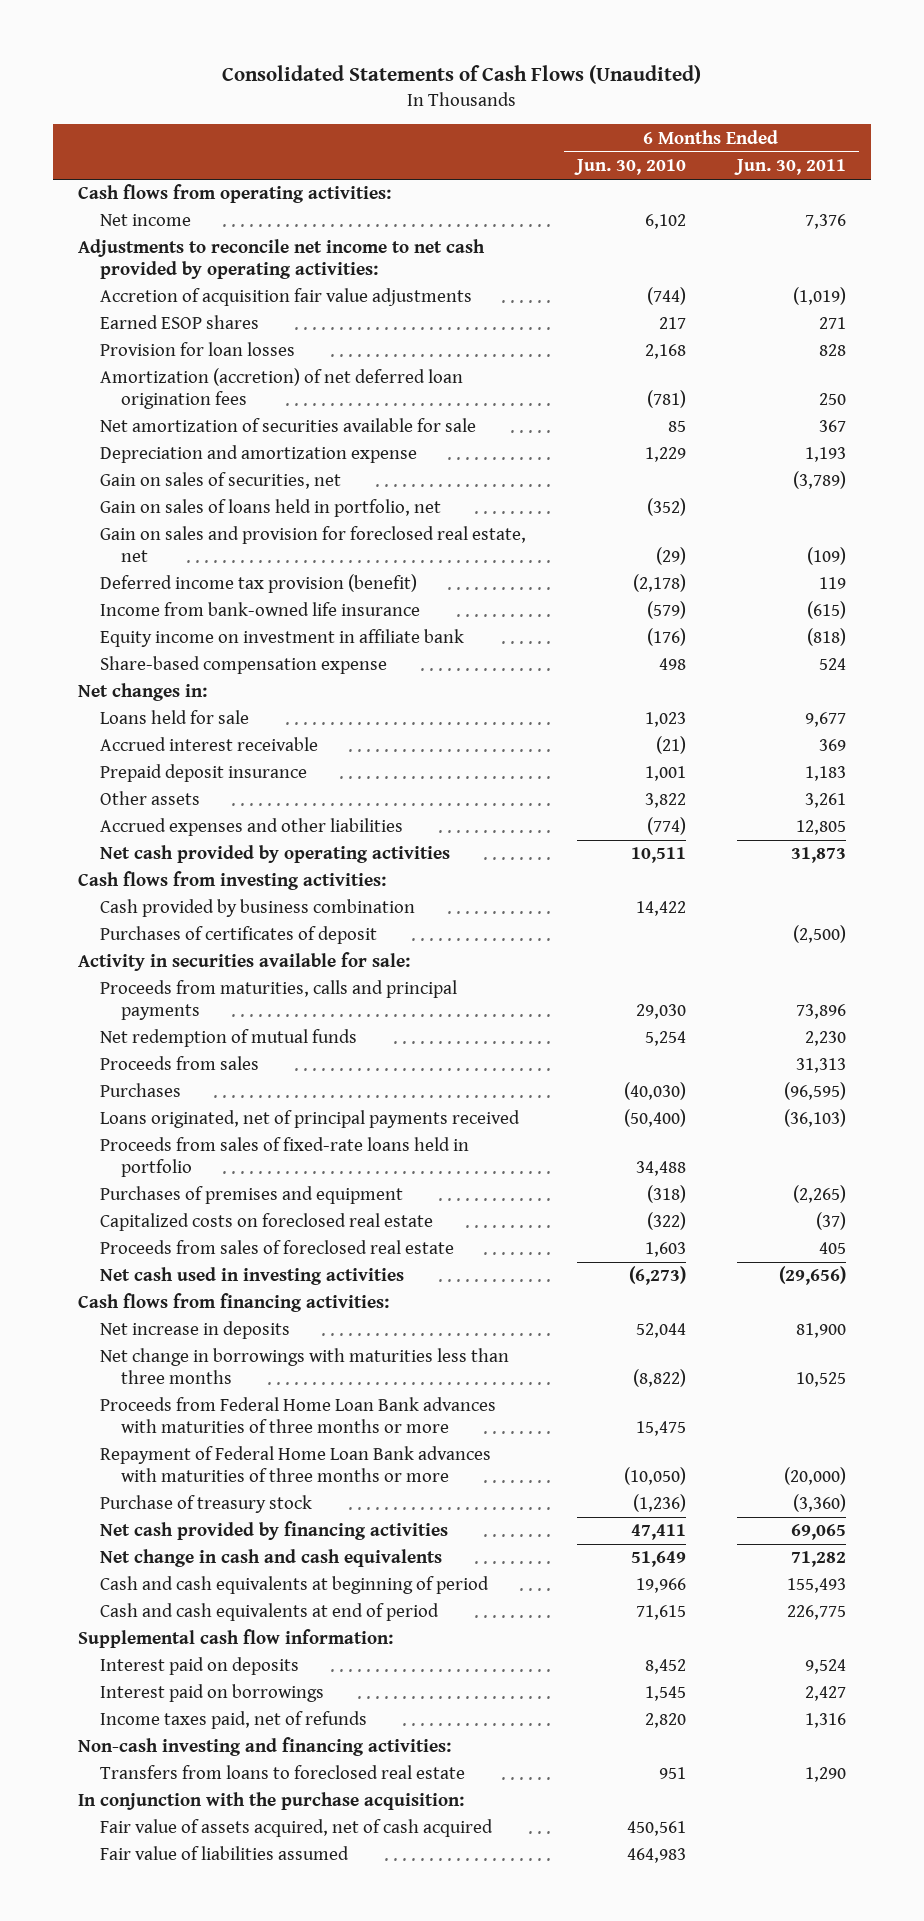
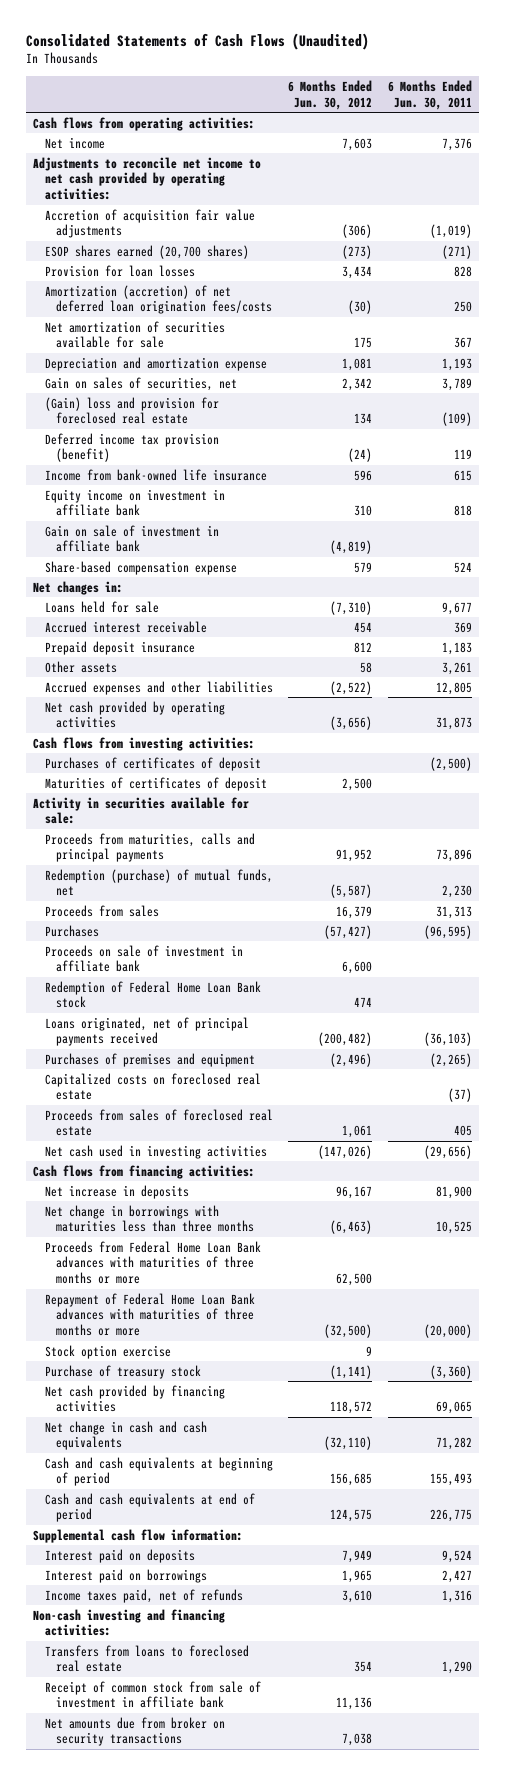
- | 6 Months Ended Jun. 30, 2010 | 6 Months Ended Jun. 30, 2011
+ | 6 Months Ended Jun. 30, 2012 | 6 Months Ended Jun. 30, 2011
- Earned ESOP shares | 217 | 271
+ ESOP shares earned (20,700 shares) | (273) | (271)
- Amortization (accretion) of net deferred loan origination fees | (781) | 250
+ Amortization (accretion) of net deferred loan origination fees/costs | (30) | 250
- Gain on sales of securities, net | | (3,789)
- Gain on sales of loans held in portfolio, net | (352) |
- Gain on sales and provision for foreclosed real estate, net | (29) | (109)
+ Gain on sales of securities, net | 2,342 | 3,789
+ (Gain) loss and provision for foreclosed real estate | 134 | (109)
- Income from bank-owned life insurance | (579) | (615)
- Equity income on investment in affiliate bank | (176) | (818)
+ Income from bank-owned life insurance | 596 | 615
+ Equity income on investment in affiliate bank | 310 | 818
+ Gain on sale of investment in affiliate bank | (4,819) |
- Cash provided by business combination | 14,422 |
+ Maturities of certificates of deposit | 2,500 |
- Net redemption of mutual funds | 5,254 | 2,230
+ Redemption (purchase) of mutual funds, net | (5,587) | 2,230
+ Proceeds on sale of investment in affiliate bank | 6,600 |
+ Redemption of Federal Home Loan Bank stock | 474 |
- Proceeds from sales of fixed-rate loans held in portfolio | 34,488 |
+ Stock option exercise | 9 |
- In conjunction with the purchase acquisition:
- Fair value of assets acquired, net of cash acquired | 450,561 |
- Fair value of liabilities assumed | 464,983 |
+ Receipt of common stock from sale of investment in affiliate bank | 11,136 |
+ Net amounts due from broker on security transactions | 7,038 |

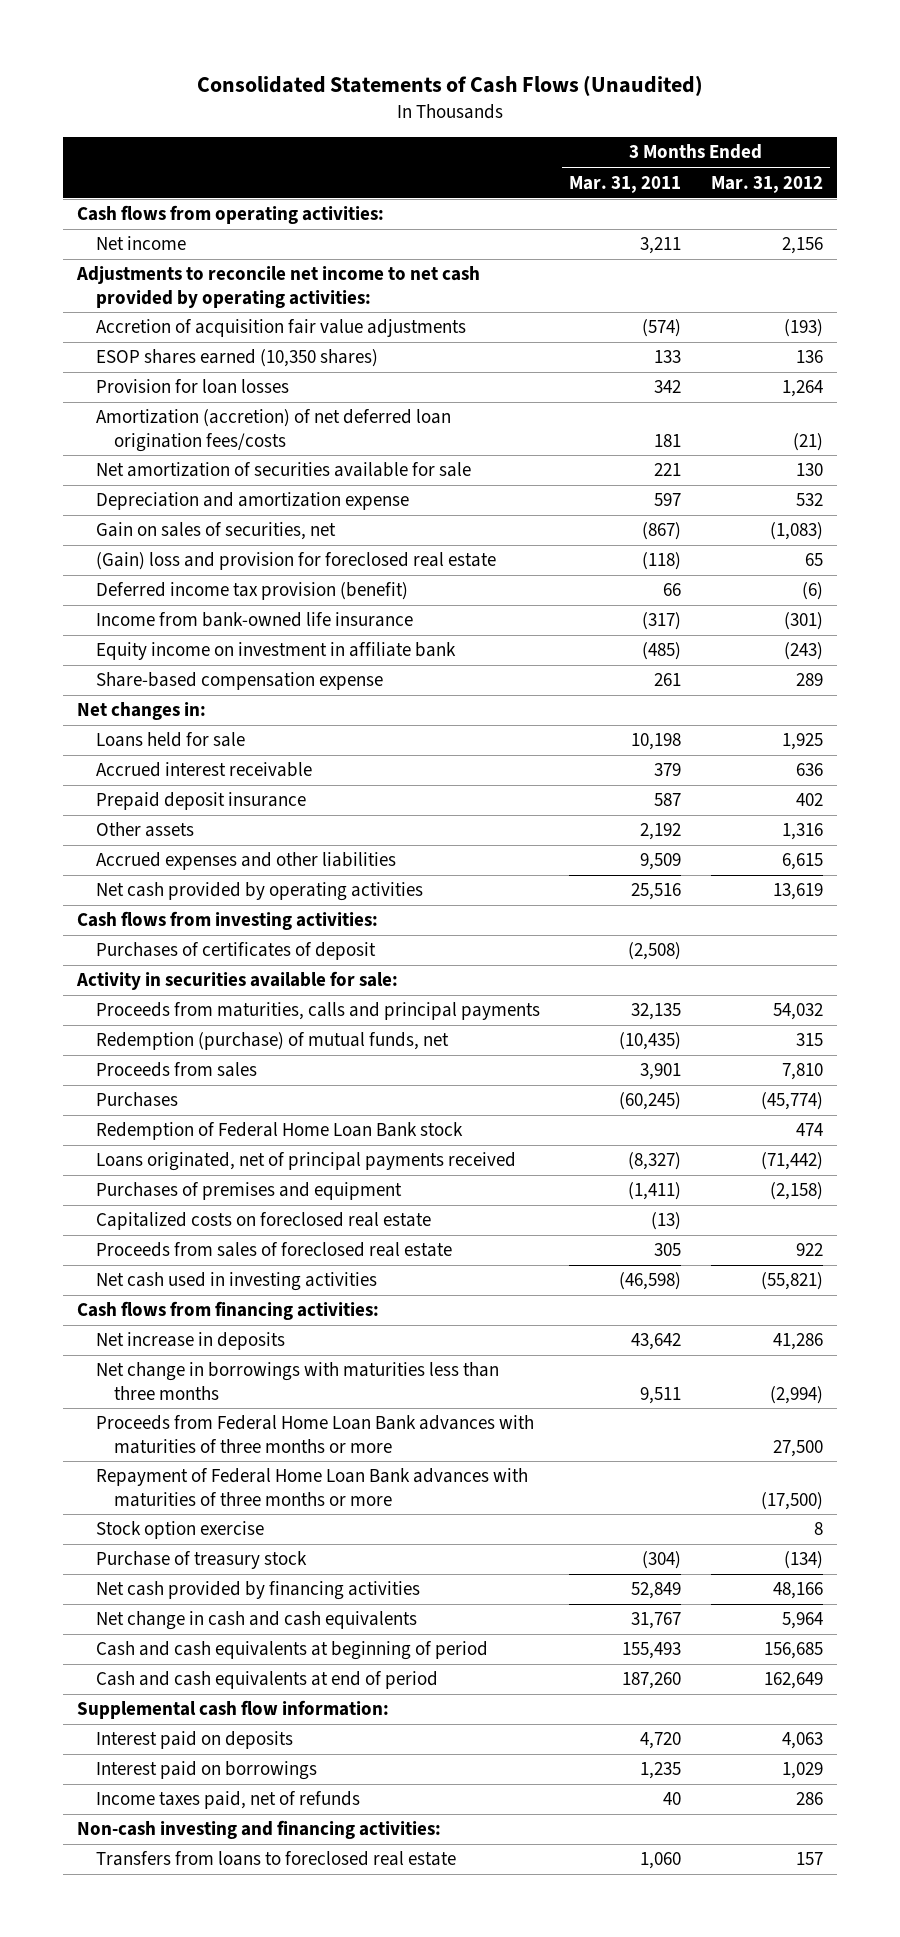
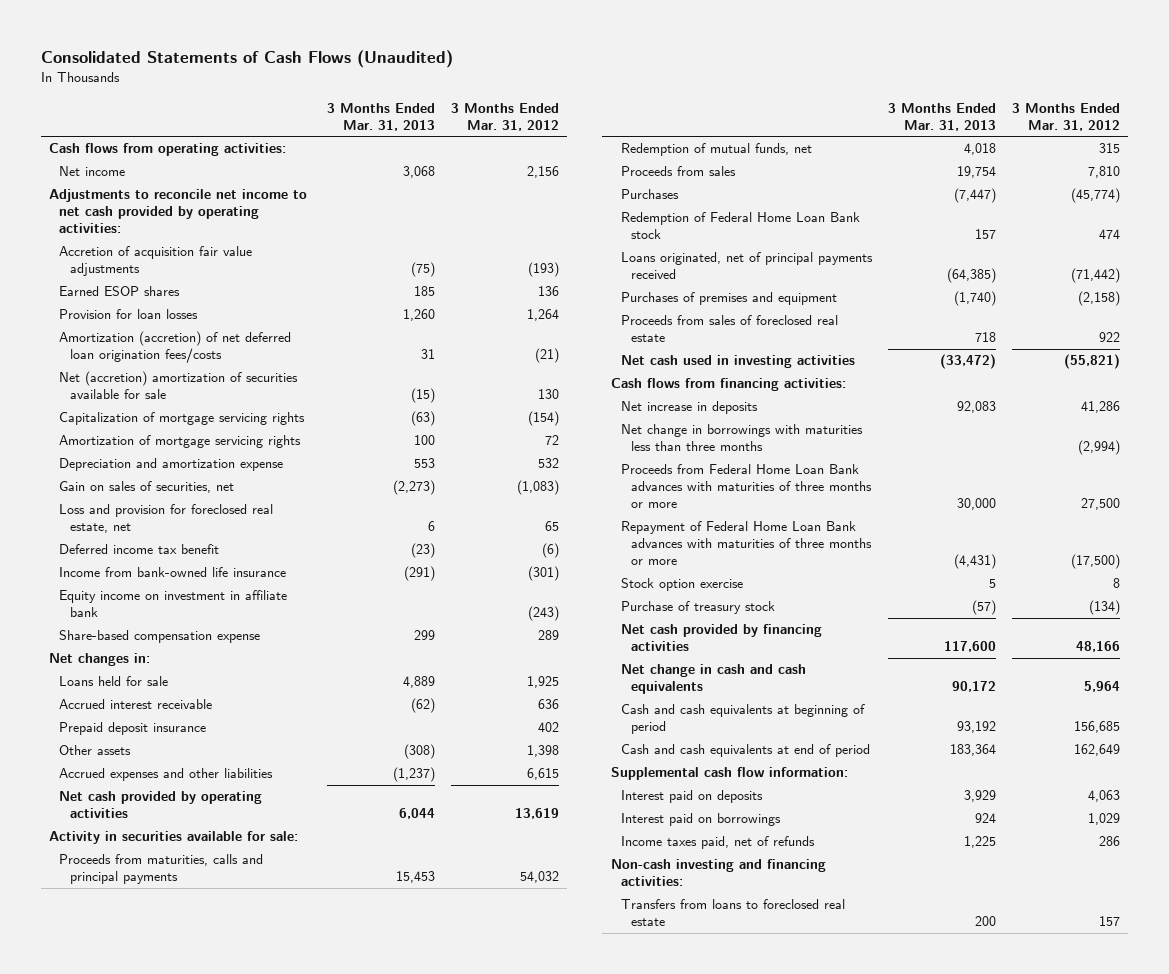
- | 3 Months Ended Mar. 31, 2011 | 3 Months Ended Mar. 31, 2012
+ | 3 Months Ended Mar. 31, 2013 | 3 Months Ended Mar. 31, 2012
- ESOP shares earned (10,350 shares) | 133 | 136
+ Earned ESOP shares | 185 | 136
- Net amortization of securities available for sale | 221 | 130
+ Net (accretion) amortization of securities available for sale | (15) | 130
+ Capitalization of mortgage servicing rights | (63) | (154)
+ Amortization of mortgage servicing rights | 100 | 72
- (Gain) loss and provision for foreclosed real estate | (118) | 65
- Deferred income tax provision (benefit) | 66 | (6)
+ Loss and provision for foreclosed real estate, net | 6 | 65
+ Deferred income tax benefit | (23) | (6)
- Other assets | 2,192 | 1,316
+ Other assets | (308) | 1,398
- Cash flows from investing activities:
- Purchases of certificates of deposit | (2,508) |
- Redemption (purchase) of mutual funds, net | (10,435) | 315
+ Redemption of mutual funds, net | 4,018 | 315
- Capitalized costs on foreclosed real estate | (13) |

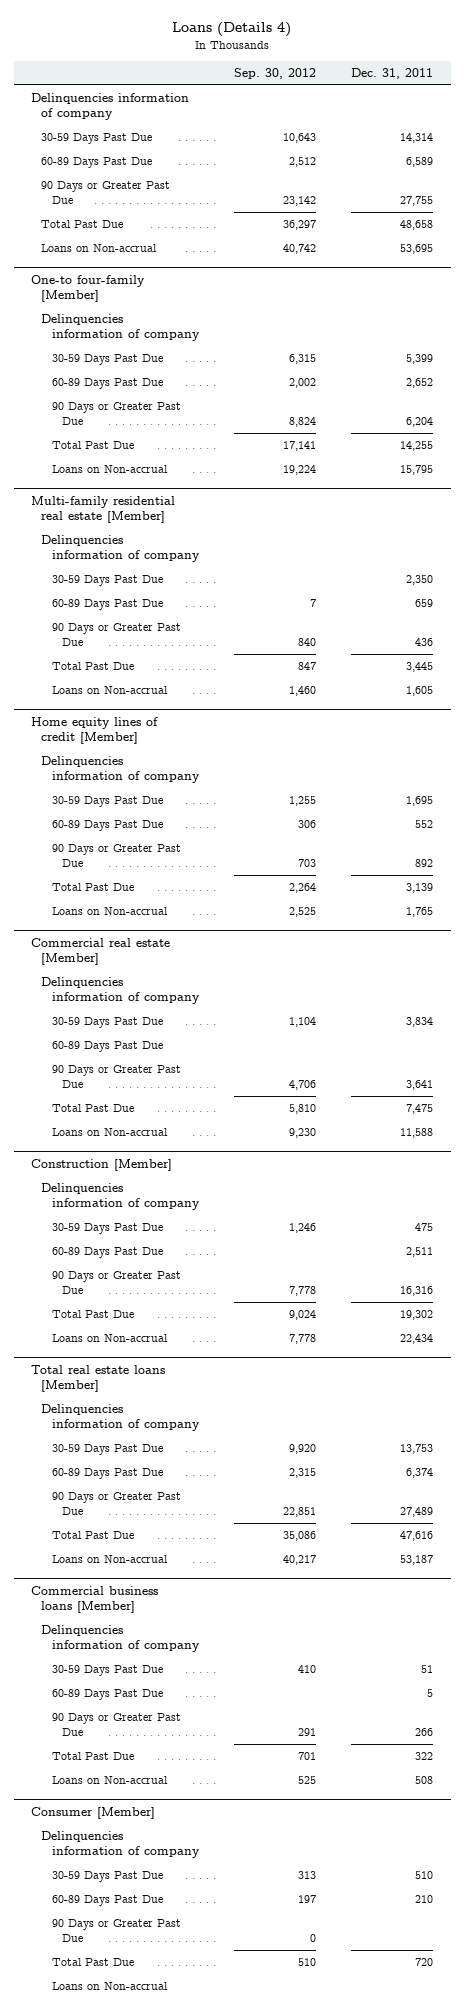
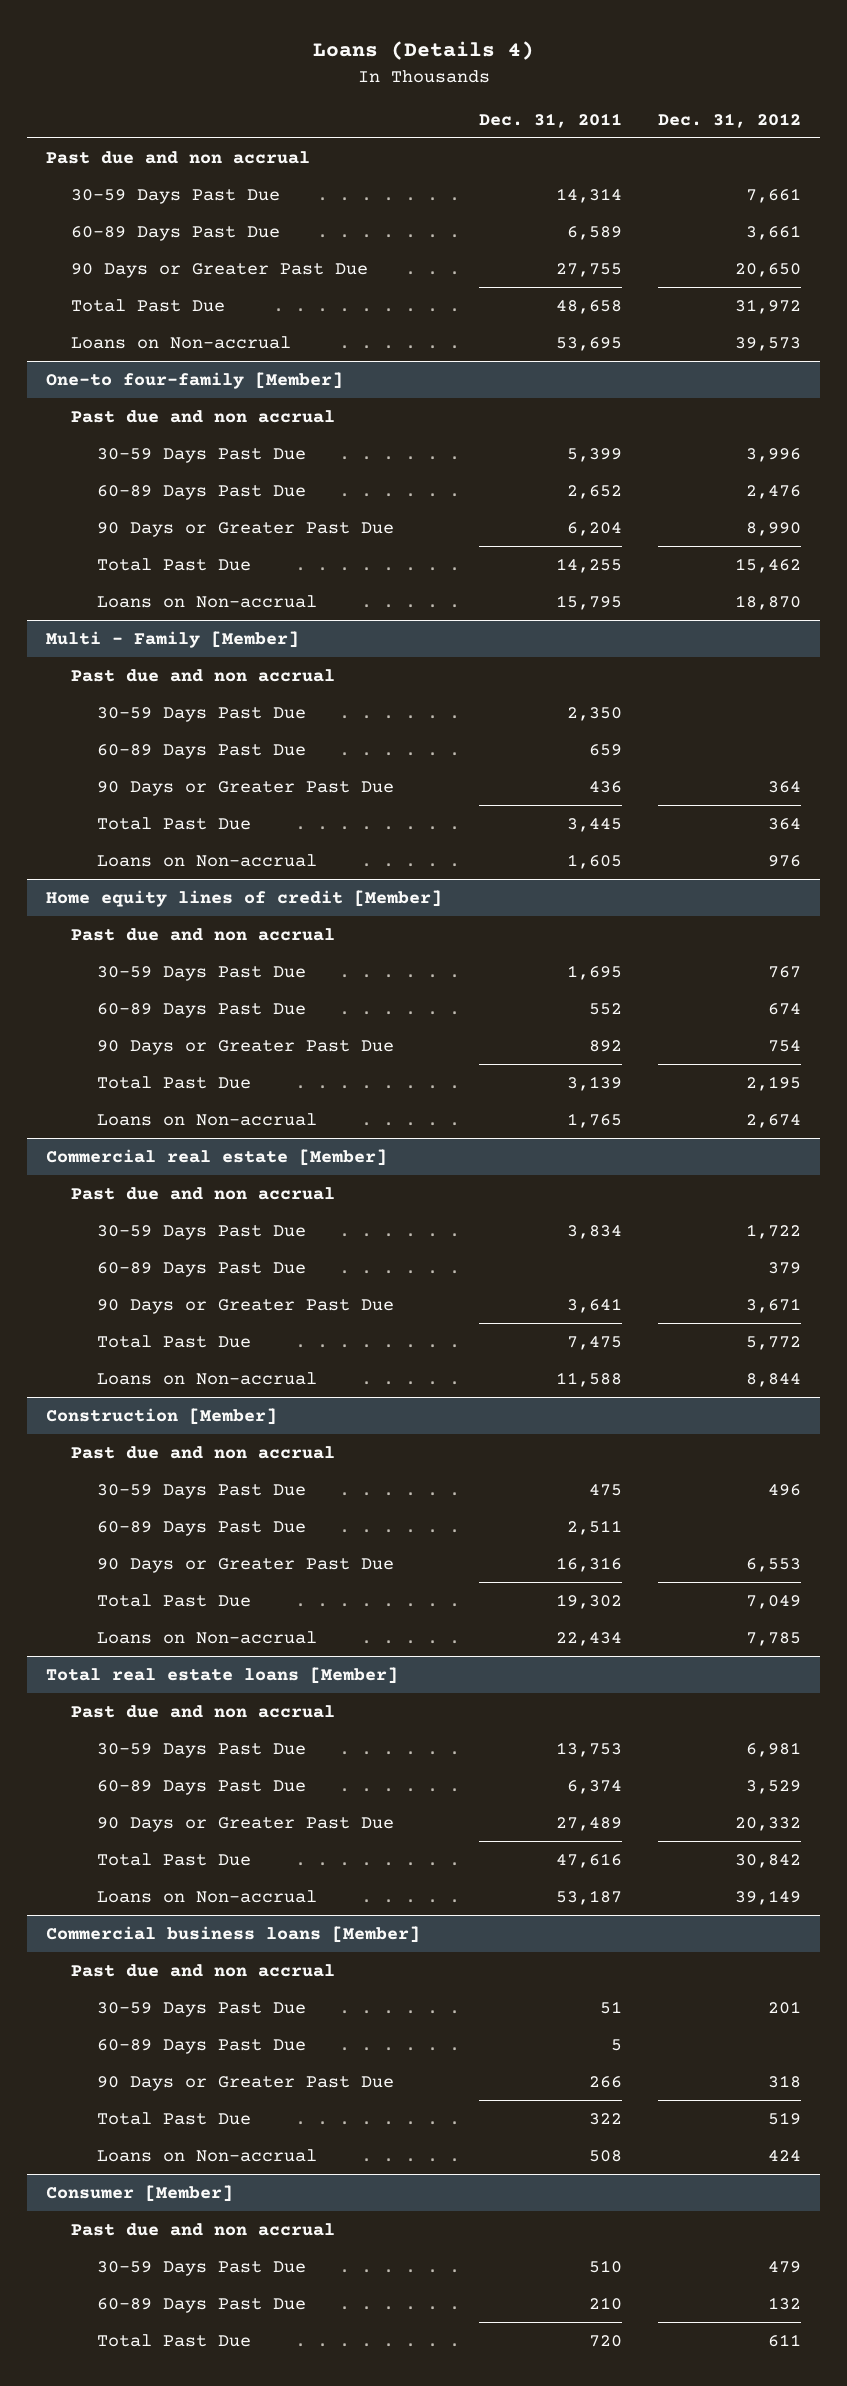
- | Sep. 30, 2012 | Dec. 31, 2011
+ | Dec. 31, 2011 | Dec. 31, 2012
- Delinquencies information of company
+ Past due and non accrual
@ One-to four-family [Member]
- Delinquencies information of company
+ Past due and non accrual
- Multi-family residential real estate [Member]
- Delinquencies information of company
+ Multi - Family [Member]
+ Past due and non accrual
@ Home equity lines of credit [Member]
- Delinquencies information of company
+ Past due and non accrual
@ Commercial real estate [Member]
- Delinquencies information of company
+ Past due and non accrual
@ Construction [Member]
- Delinquencies information of company
+ Past due and non accrual
@ Total real estate loans [Member]
- Delinquencies information of company
+ Past due and non accrual
@ Commercial business loans [Member]
- Delinquencies information of company
+ Past due and non accrual
@ Consumer [Member]
- Delinquencies information of company
+ Past due and non accrual
- 90 Days or Greater Past Due | 0 |
- Loans on Non-accrual

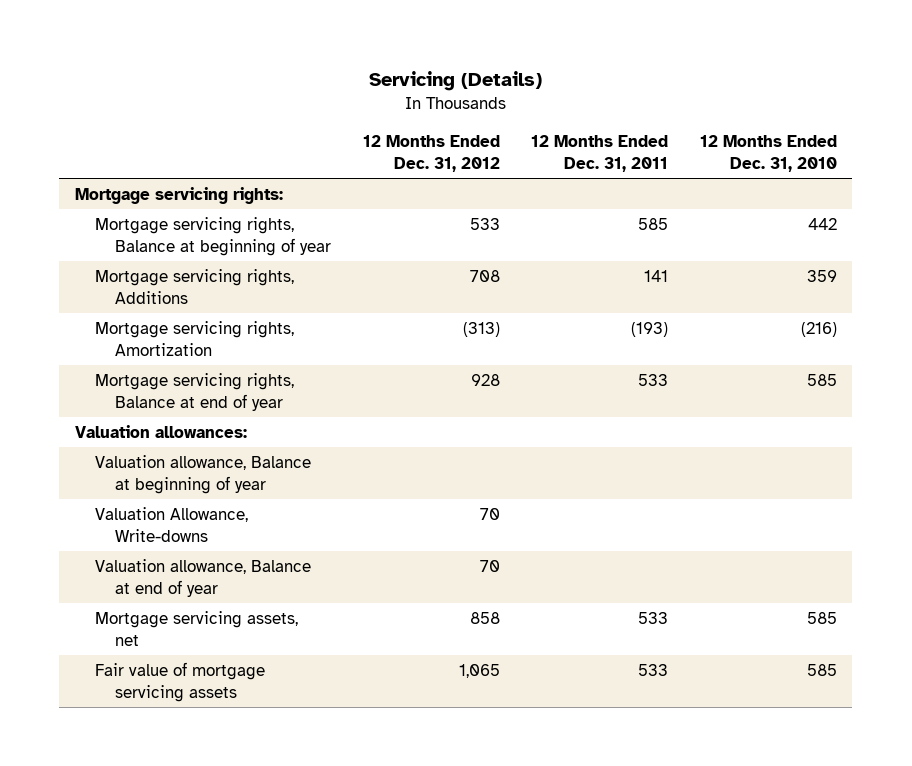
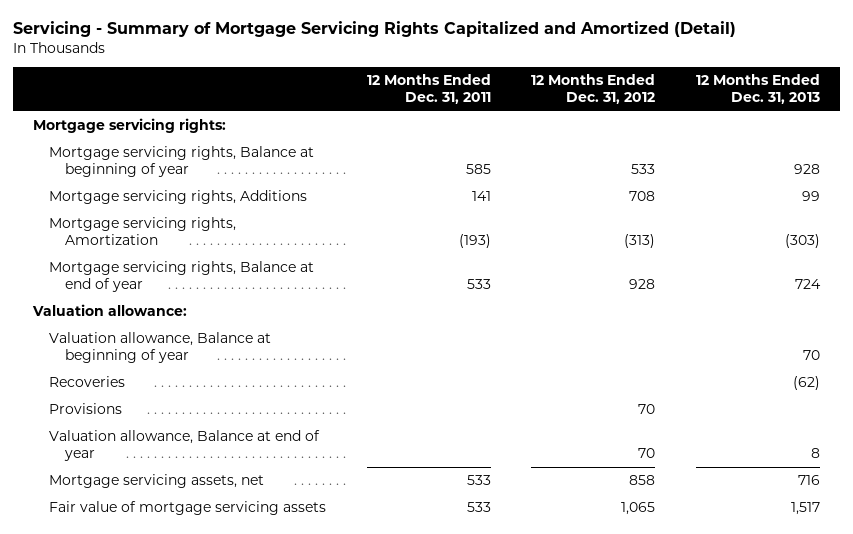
- Servicing (Details)
+ Servicing - Summary of Mortgage Servicing Rights Capitalized and Amortized (Detail)
- | 12 Months Ended Dec. 31, 2012 | 12 Months Ended Dec. 31, 2011 | 12 Months Ended Dec. 31, 2010
+ | 12 Months Ended Dec. 31, 2011 | 12 Months Ended Dec. 31, 2012 | 12 Months Ended Dec. 31, 2013
- Valuation allowances:
+ Valuation allowance:
- Valuation Allowance, Write-downs | 70 | |
+ Recoveries | | | (62)
+ Provisions | | 70 |

